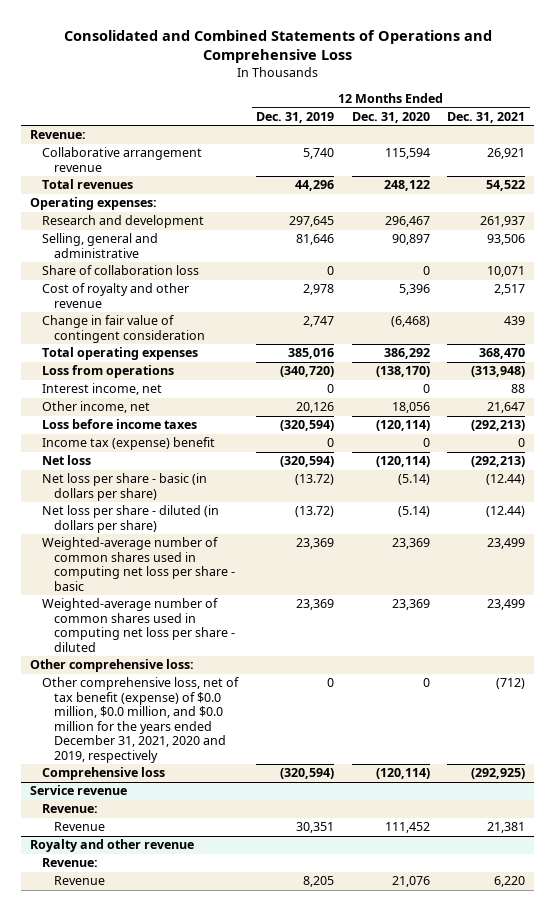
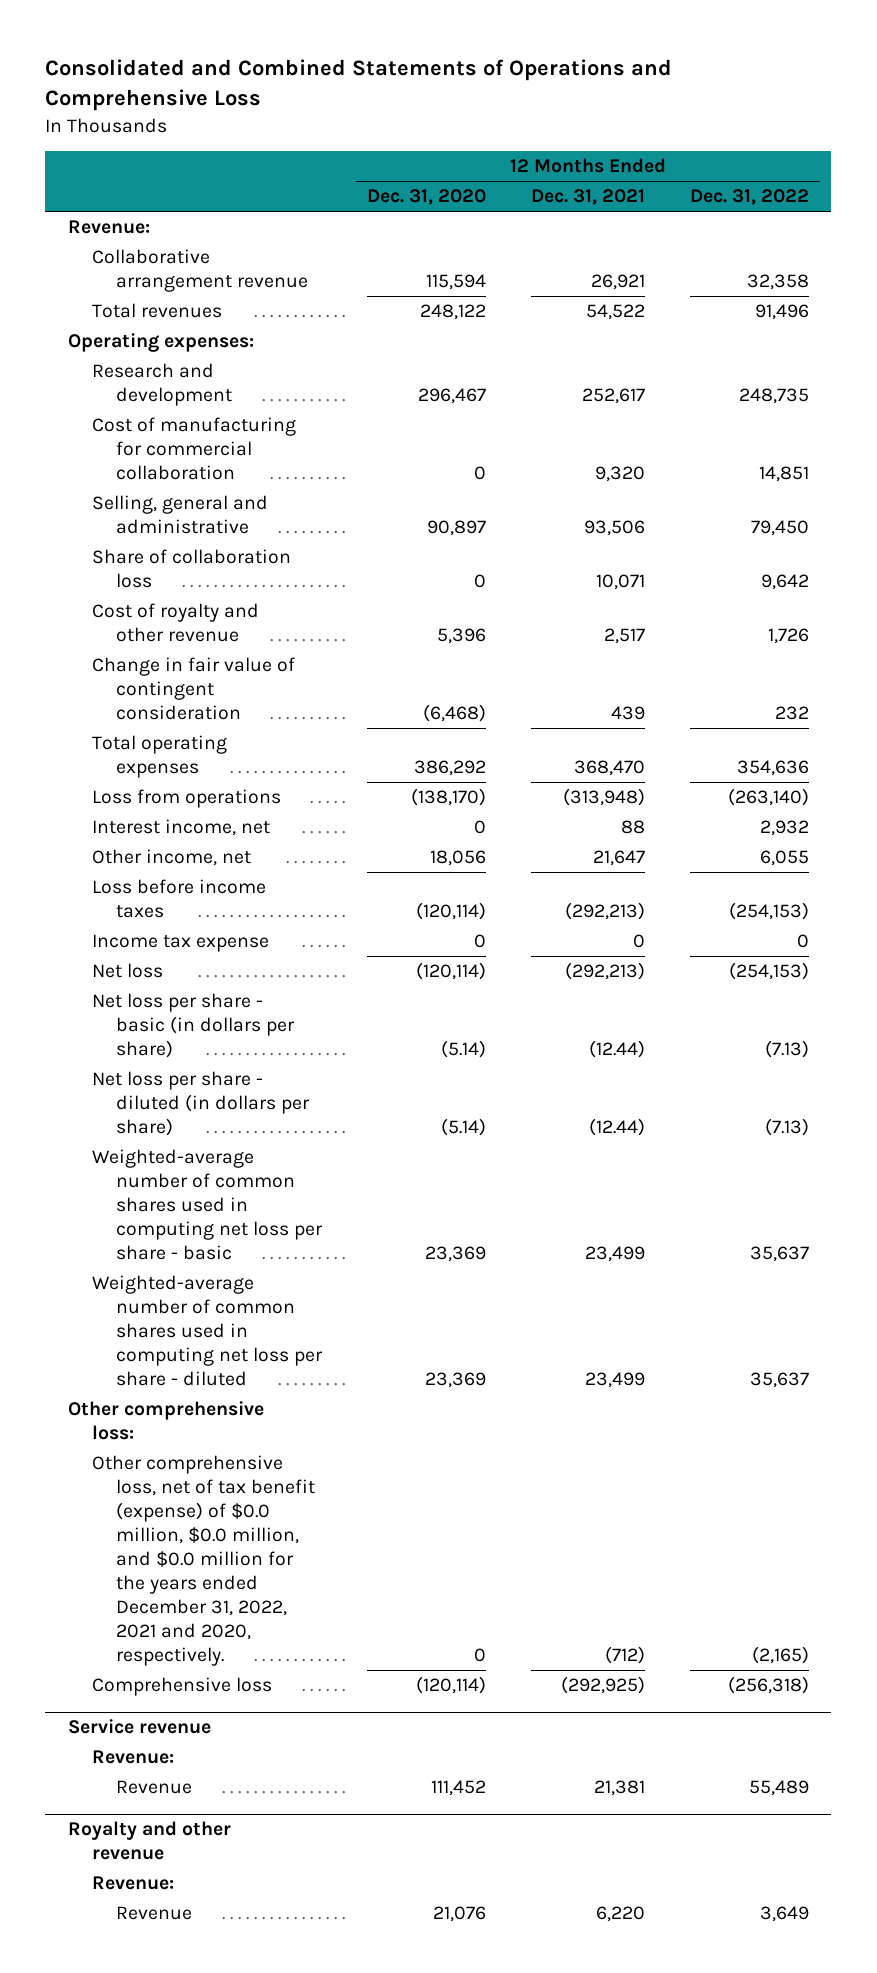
- | 12 Months Ended Dec. 31, 2019 | 12 Months Ended Dec. 31, 2020 | 12 Months Ended Dec. 31, 2021
+ | 12 Months Ended Dec. 31, 2020 | 12 Months Ended Dec. 31, 2021 | 12 Months Ended Dec. 31, 2022
- Research and development | 297,645 | 296,467 | 261,937
+ Research and development | 296,467 | 252,617 | 248,735
+ Cost of manufacturing for commercial collaboration | 0 | 9,320 | 14,851
- Income tax (expense) benefit | 0 | 0 | 0
+ Income tax expense | 0 | 0 | 0
- Other comprehensive loss, net of tax benefit (expense) of $0.0 million, $0.0 million, and $0.0 million for the years ended December 31, 2021, 2020 and 2019, respectively | 0 | 0 | (712)
+ Other comprehensive loss, net of tax benefit (expense) of $0.0 million, $0.0 million, and $0.0 million for the years ended December 31, 2022, 2021 and 2020, respectively. | 0 | (712) | (2,165)

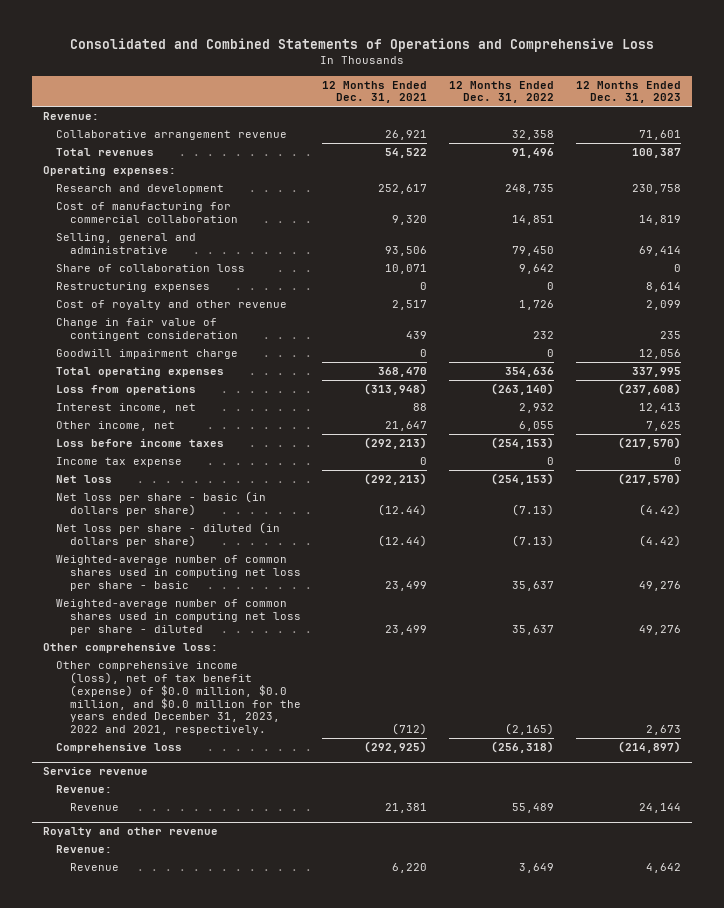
- | 12 Months Ended Dec. 31, 2020 | 12 Months Ended Dec. 31, 2021 | 12 Months Ended Dec. 31, 2022
+ | 12 Months Ended Dec. 31, 2021 | 12 Months Ended Dec. 31, 2022 | 12 Months Ended Dec. 31, 2023
+ Restructuring expenses | 0 | 0 | 8,614
+ Goodwill impairment charge | 0 | 0 | 12,056
- Other comprehensive loss, net of tax benefit (expense) of $0.0 million, $0.0 million, and $0.0 million for the years ended December 31, 2022, 2021 and 2020, respectively. | 0 | (712) | (2,165)
+ Other comprehensive income (loss), net of tax benefit (expense) of $0.0 million, $0.0 million, and $0.0 million for the years ended December 31, 2023, 2022 and 2021, respectively. | (712) | (2,165) | 2,673

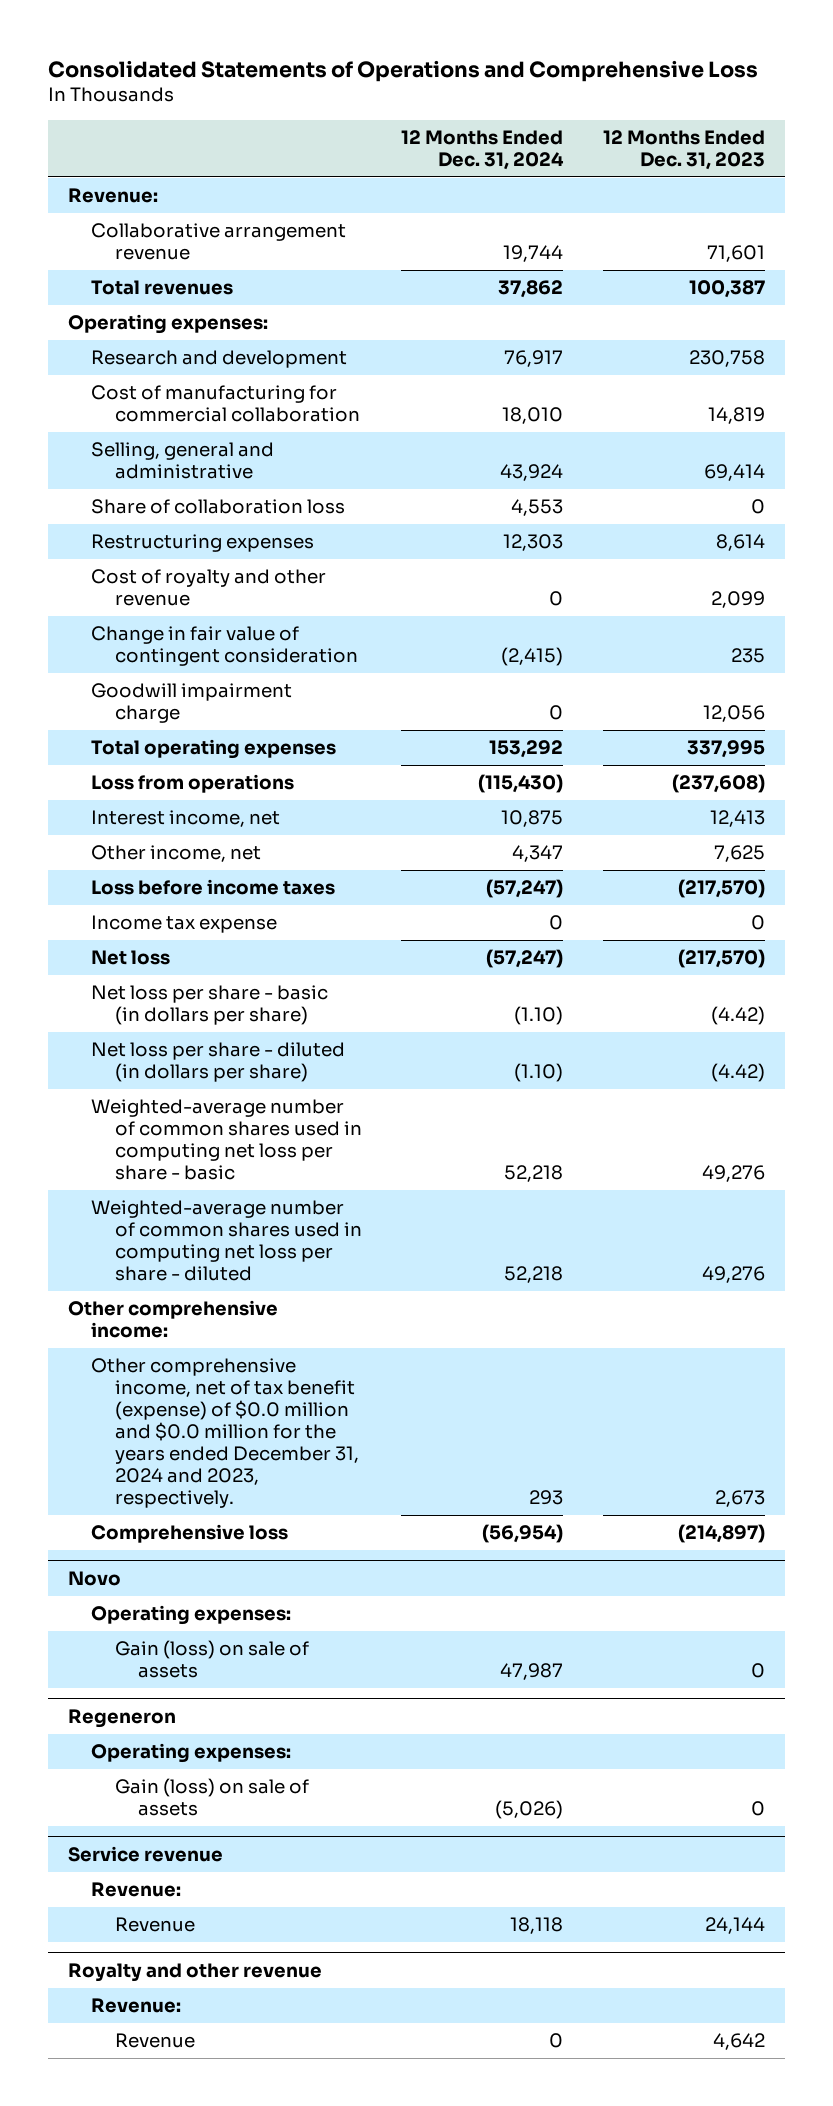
- Consolidated and Combined Statements of Operations and Comprehensive Loss
+ Consolidated Statements of Operations and Comprehensive Loss
- | 12 Months Ended Dec. 31, 2021 | 12 Months Ended Dec. 31, 2022 | 12 Months Ended Dec. 31, 2023
+ | 12 Months Ended Dec. 31, 2024 | 12 Months Ended Dec. 31, 2023
- Other comprehensive loss:
- Other comprehensive income (loss), net of tax benefit (expense) of $0.0 million, $0.0 million, and $0.0 million for the years ended December 31, 2023, 2022 and 2021, respectively. | (712) | (2,165) | 2,673
+ Other comprehensive income:
+ Other comprehensive income, net of tax benefit (expense) of $0.0 million and $0.0 million for the years ended December 31, 2024 and 2023, respectively. | 293 | 2,673
+ Novo
+ Operating expenses:
+ Gain (loss) on sale of assets | 47,987 | 0
+ Regeneron
+ Operating expenses:
+ Gain (loss) on sale of assets | (5,026) | 0

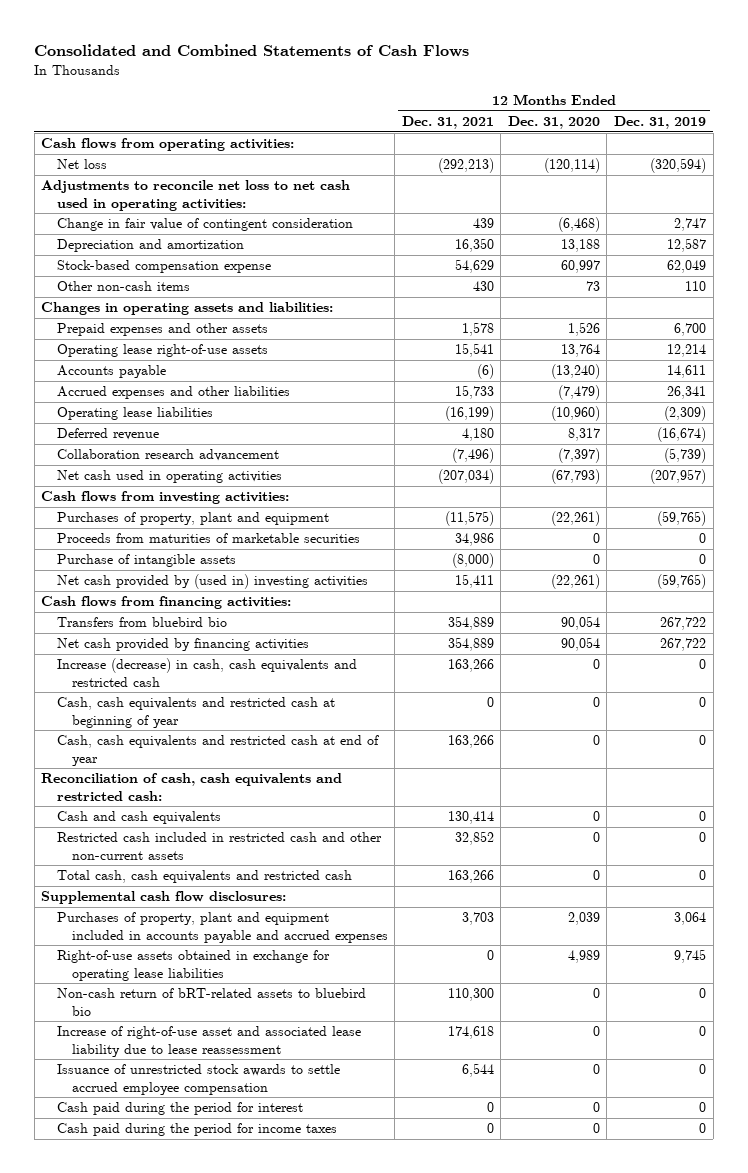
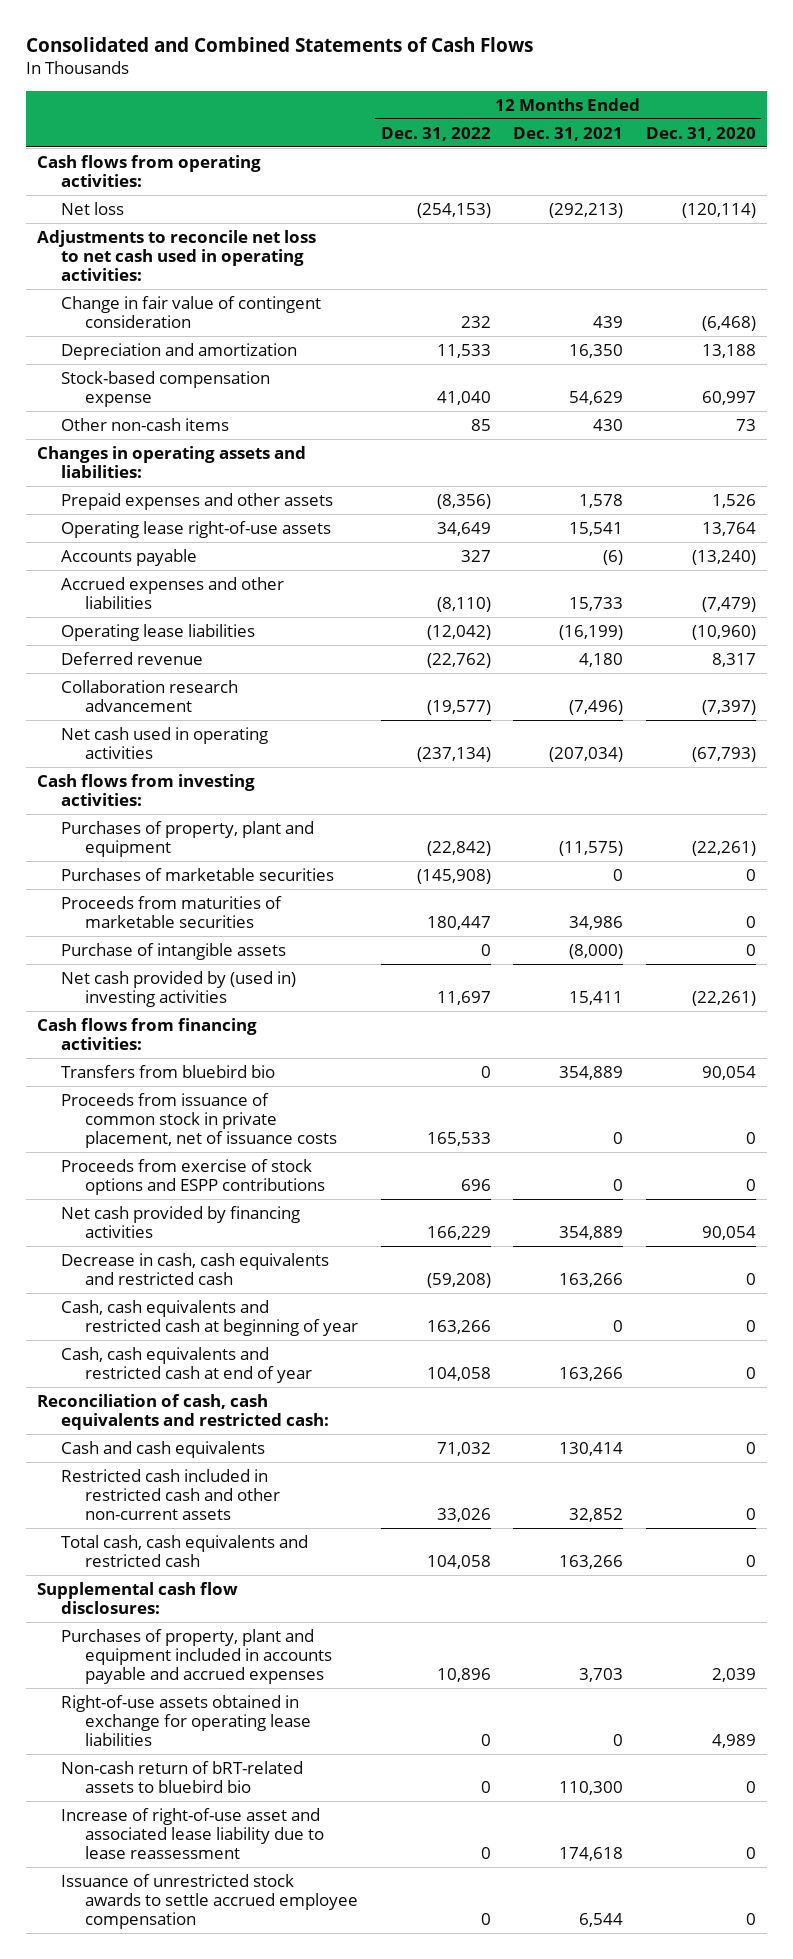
- | 12 Months Ended Dec. 31, 2021 | 12 Months Ended Dec. 31, 2020 | 12 Months Ended Dec. 31, 2019
+ | 12 Months Ended Dec. 31, 2022 | 12 Months Ended Dec. 31, 2021 | 12 Months Ended Dec. 31, 2020
+ Purchases of marketable securities | (145,908) | 0 | 0
+ Proceeds from issuance of common stock in private placement, net of issuance costs | 165,533 | 0 | 0
+ Proceeds from exercise of stock options and ESPP contributions | 696 | 0 | 0
- Increase (decrease) in cash, cash equivalents and restricted cash | 163,266 | 0 | 0
+ Decrease in cash, cash equivalents and restricted cash | (59,208) | 163,266 | 0
- Cash paid during the period for interest | 0 | 0 | 0
- Cash paid during the period for income taxes | 0 | 0 | 0

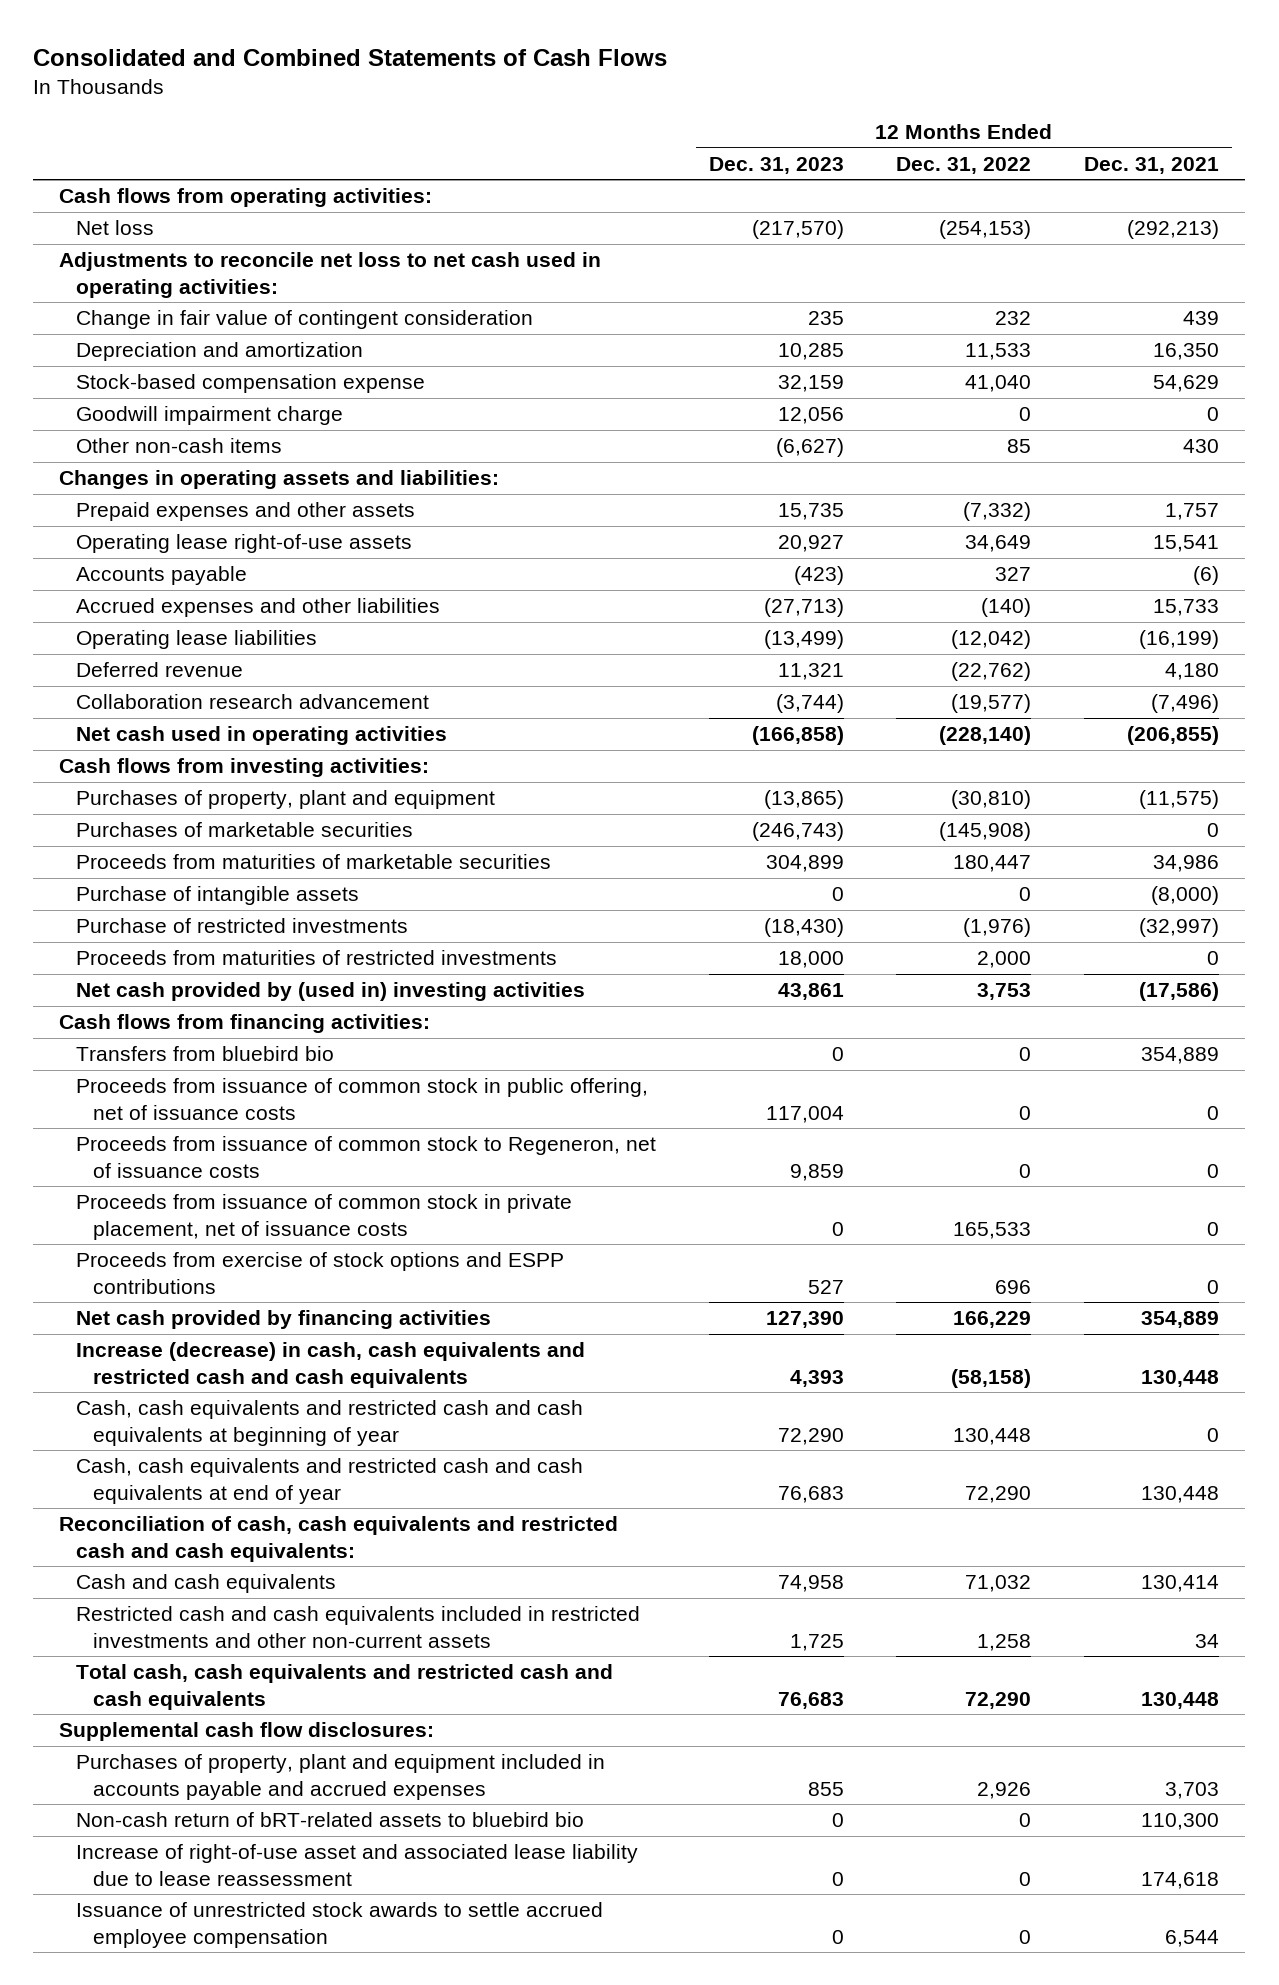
- | 12 Months Ended Dec. 31, 2022 | 12 Months Ended Dec. 31, 2021 | 12 Months Ended Dec. 31, 2020
+ | 12 Months Ended Dec. 31, 2023 | 12 Months Ended Dec. 31, 2022 | 12 Months Ended Dec. 31, 2021
+ Goodwill impairment charge | 12,056 | 0 | 0
- Prepaid expenses and other assets | (8,356) | 1,578 | 1,526
+ Prepaid expenses and other assets | 15,735 | (7,332) | 1,757
- Accrued expenses and other liabilities | (8,110) | 15,733 | (7,479)
+ Accrued expenses and other liabilities | (27,713) | (140) | 15,733
- Net cash used in operating activities | (237,134) | (207,034) | (67,793)
+ Net cash used in operating activities | (166,858) | (228,140) | (206,855)
- Purchases of property, plant and equipment | (22,842) | (11,575) | (22,261)
+ Purchases of property, plant and equipment | (13,865) | (30,810) | (11,575)
- Net cash provided by (used in) investing activities | 11,697 | 15,411 | (22,261)
+ Purchase of restricted investments | (18,430) | (1,976) | (32,997)
+ Proceeds from maturities of restricted investments | 18,000 | 2,000 | 0
+ Net cash provided by (used in) investing activities | 43,861 | 3,753 | (17,586)
+ Proceeds from issuance of common stock in public offering, net of issuance costs | 117,004 | 0 | 0
+ Proceeds from issuance of common stock to Regeneron, net of issuance costs | 9,859 | 0 | 0
- Decrease in cash, cash equivalents and restricted cash | (59,208) | 163,266 | 0
- Cash, cash equivalents and restricted cash at beginning of year | 163,266 | 0 | 0
- Cash, cash equivalents and restricted cash at end of year | 104,058 | 163,266 | 0
- Reconciliation of cash, cash equivalents and restricted cash:
+ Increase (decrease) in cash, cash equivalents and restricted cash and cash equivalents | 4,393 | (58,158) | 130,448
+ Cash, cash equivalents and restricted cash and cash equivalents at beginning of year | 72,290 | 130,448 | 0
+ Cash, cash equivalents and restricted cash and cash equivalents at end of year | 76,683 | 72,290 | 130,448
+ Reconciliation of cash, cash equivalents and restricted cash and cash equivalents:
- Restricted cash included in restricted cash and other non-current assets | 33,026 | 32,852 | 0
- Total cash, cash equivalents and restricted cash | 104,058 | 163,266 | 0
+ Restricted cash and cash equivalents included in restricted investments and other non-current assets | 1,725 | 1,258 | 34
+ Total cash, cash equivalents and restricted cash and cash equivalents | 76,683 | 72,290 | 130,448
- Purchases of property, plant and equipment included in accounts payable and accrued expenses | 10,896 | 3,703 | 2,039
- Right-of-use assets obtained in exchange for operating lease liabilities | 0 | 0 | 4,989
+ Purchases of property, plant and equipment included in accounts payable and accrued expenses | 855 | 2,926 | 3,703

